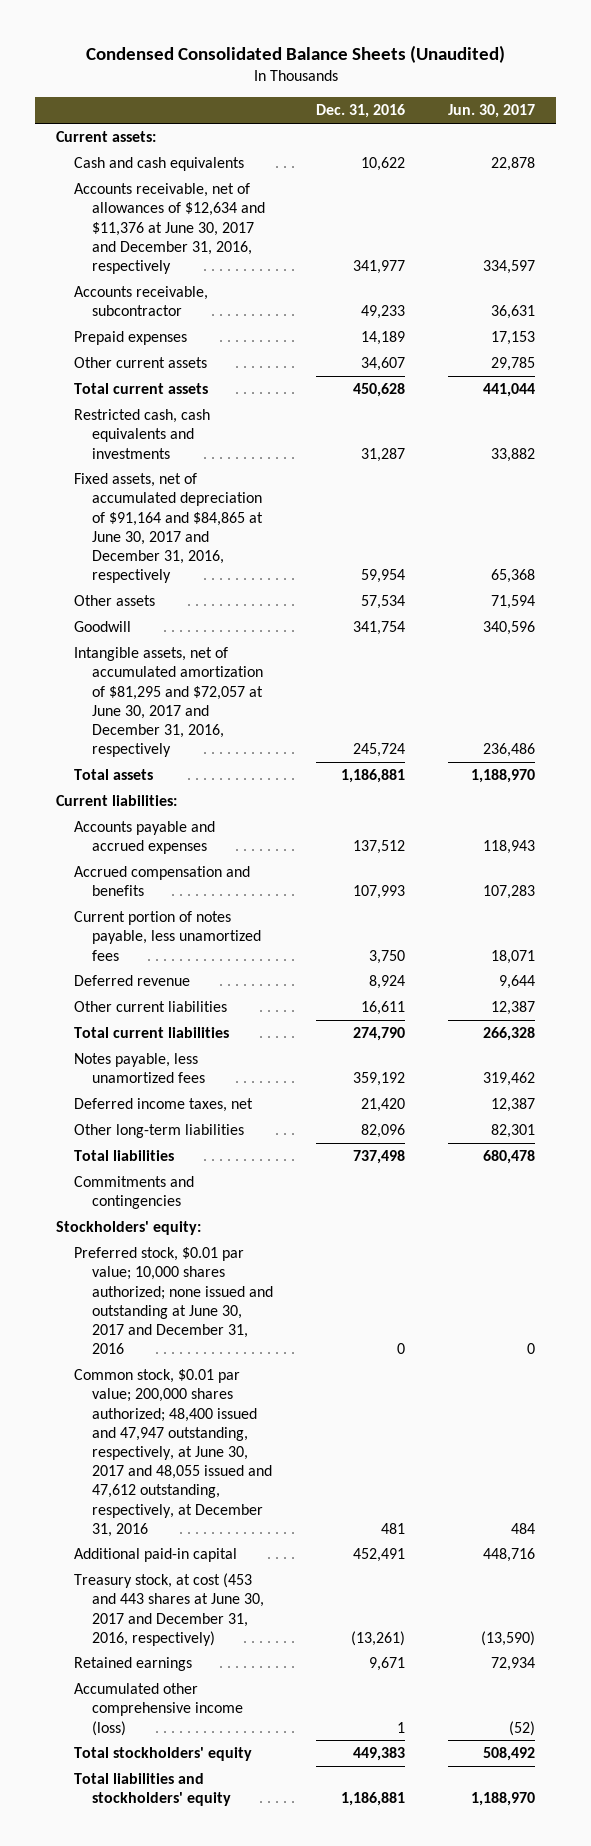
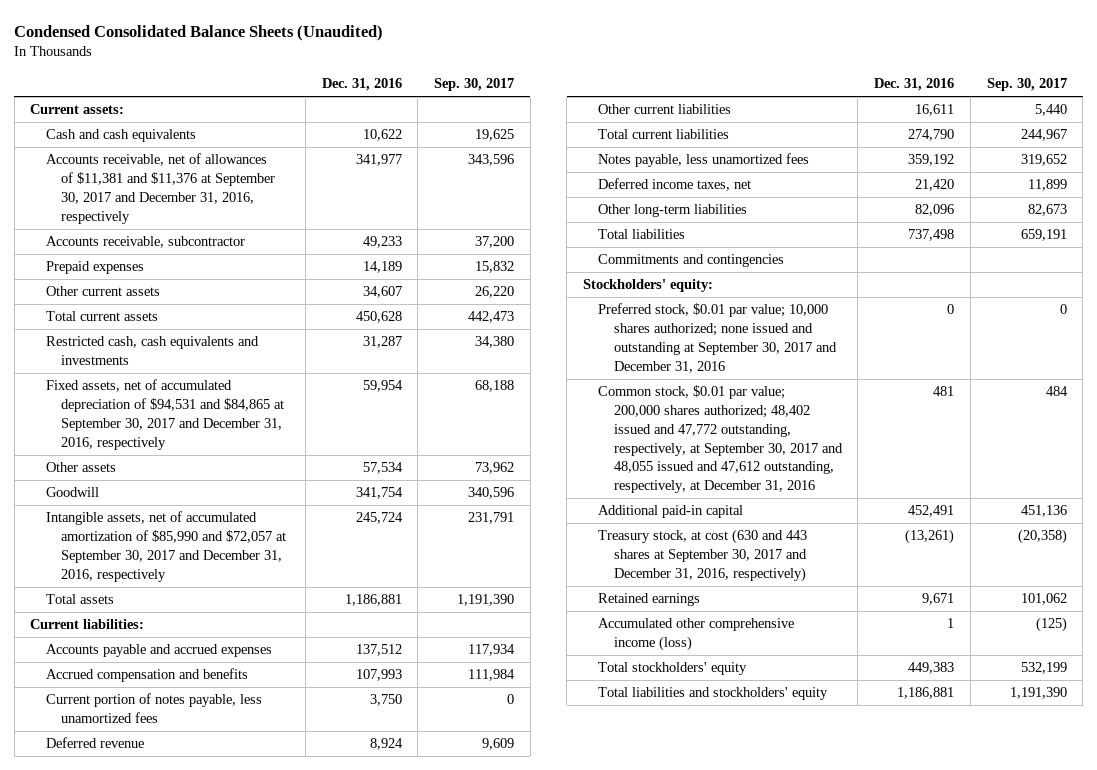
- | Dec. 31, 2016 | Jun. 30, 2017
+ | Dec. 31, 2016 | Sep. 30, 2017
- Accounts receivable, net of allowances of $12,634 and $11,376 at June 30, 2017 and December 31, 2016, respectively | 341,977 | 334,597
+ Accounts receivable, net of allowances of $11,381 and $11,376 at September 30, 2017 and December 31, 2016, respectively | 341,977 | 343,596
- Fixed assets, net of accumulated depreciation of $91,164 and $84,865 at June 30, 2017 and December 31, 2016, respectively | 59,954 | 65,368
+ Fixed assets, net of accumulated depreciation of $94,531 and $84,865 at September 30, 2017 and December 31, 2016, respectively | 59,954 | 68,188
- Intangible assets, net of accumulated amortization of $81,295 and $72,057 at June 30, 2017 and December 31, 2016, respectively | 245,724 | 236,486
+ Intangible assets, net of accumulated amortization of $85,990 and $72,057 at September 30, 2017 and December 31, 2016, respectively | 245,724 | 231,791
- Preferred stock, $0.01 par value; 10,000 shares authorized; none issued and outstanding at June 30, 2017 and December 31, 2016 | 0 | 0
- Common stock, $0.01 par value; 200,000 shares authorized; 48,400 issued and 47,947 outstanding, respectively, at June 30, 2017 and 48,055 issued and 47,612 outstanding, respectively, at December 31, 2016 | 481 | 484
+ Preferred stock, $0.01 par value; 10,000 shares authorized; none issued and outstanding at September 30, 2017 and December 31, 2016 | 0 | 0
+ Common stock, $0.01 par value; 200,000 shares authorized; 48,402 issued and 47,772 outstanding, respectively, at September 30, 2017 and 48,055 issued and 47,612 outstanding, respectively, at December 31, 2016 | 481 | 484
- Treasury stock, at cost (453 and 443 shares at June 30, 2017 and December 31, 2016, respectively) | (13,261) | (13,590)
+ Treasury stock, at cost (630 and 443 shares at September 30, 2017 and December 31, 2016, respectively) | (13,261) | (20,358)

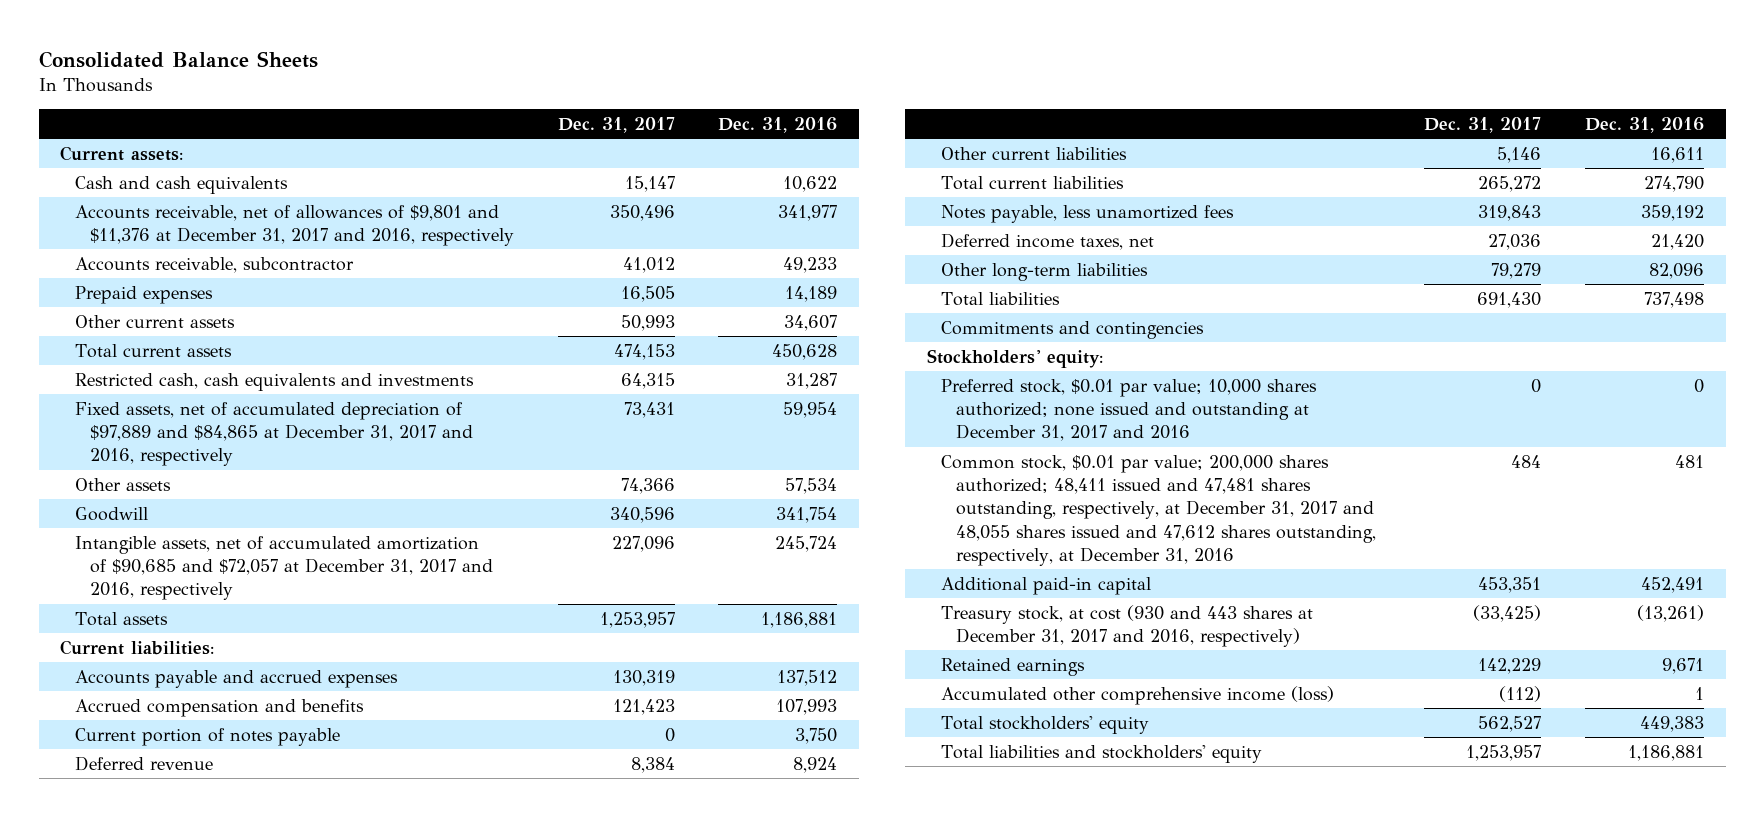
- Condensed Consolidated Balance Sheets (Unaudited)
+ Consolidated Balance Sheets
- | Dec. 31, 2016 | Sep. 30, 2017
+ | Dec. 31, 2017 | Dec. 31, 2016
- Accounts receivable, net of allowances of $11,381 and $11,376 at September 30, 2017 and December 31, 2016, respectively | 341,977 | 343,596
+ Accounts receivable, net of allowances of $9,801 and $11,376 at December 31, 2017 and 2016, respectively | 350,496 | 341,977
- Fixed assets, net of accumulated depreciation of $94,531 and $84,865 at September 30, 2017 and December 31, 2016, respectively | 59,954 | 68,188
+ Fixed assets, net of accumulated depreciation of $97,889 and $84,865 at December 31, 2017 and 2016, respectively | 73,431 | 59,954
- Intangible assets, net of accumulated amortization of $85,990 and $72,057 at September 30, 2017 and December 31, 2016, respectively | 245,724 | 231,791
+ Intangible assets, net of accumulated amortization of $90,685 and $72,057 at December 31, 2017 and 2016, respectively | 227,096 | 245,724
- Current portion of notes payable, less unamortized fees | 3,750 | 0
+ Current portion of notes payable | 0 | 3,750
- Preferred stock, $0.01 par value; 10,000 shares authorized; none issued and outstanding at September 30, 2017 and December 31, 2016 | 0 | 0
- Common stock, $0.01 par value; 200,000 shares authorized; 48,402 issued and 47,772 outstanding, respectively, at September 30, 2017 and 48,055 issued and 47,612 outstanding, respectively, at December 31, 2016 | 481 | 484
+ Preferred stock, $0.01 par value; 10,000 shares authorized; none issued and outstanding at December 31, 2017 and 2016 | 0 | 0
+ Common stock, $0.01 par value; 200,000 shares authorized; 48,411 issued and 47,481 shares outstanding, respectively, at December 31, 2017 and 48,055 shares issued and 47,612 shares outstanding, respectively, at December 31, 2016 | 484 | 481
- Treasury stock, at cost (630 and 443 shares at September 30, 2017 and December 31, 2016, respectively) | (13,261) | (20,358)
+ Treasury stock, at cost (930 and 443 shares at December 31, 2017 and 2016, respectively) | (33,425) | (13,261)

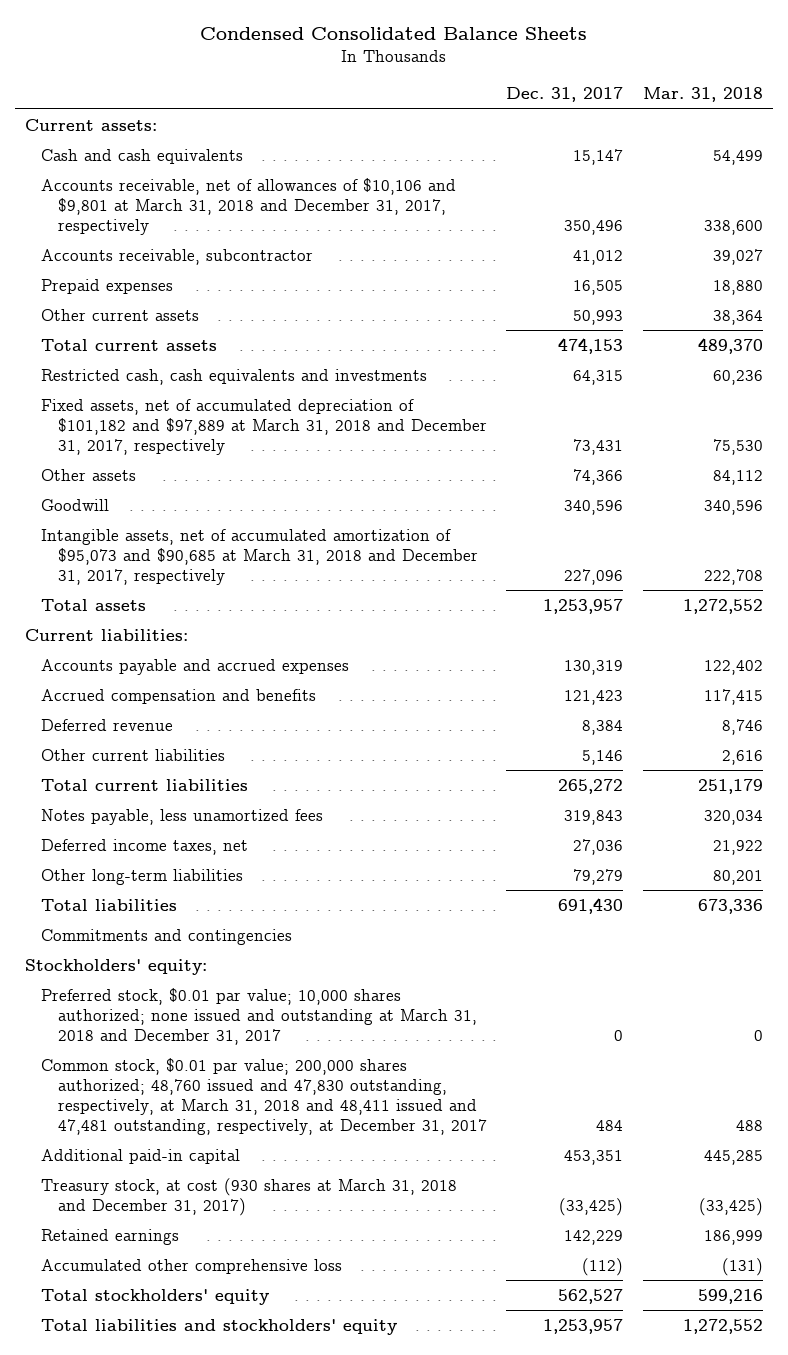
- Consolidated Balance Sheets
+ Condensed Consolidated Balance Sheets
- | Dec. 31, 2017 | Dec. 31, 2016
+ | Dec. 31, 2017 | Mar. 31, 2018
- Accounts receivable, net of allowances of $9,801 and $11,376 at December 31, 2017 and 2016, respectively | 350,496 | 341,977
+ Accounts receivable, net of allowances of $10,106 and $9,801 at March 31, 2018 and December 31, 2017, respectively | 350,496 | 338,600
- Fixed assets, net of accumulated depreciation of $97,889 and $84,865 at December 31, 2017 and 2016, respectively | 73,431 | 59,954
+ Fixed assets, net of accumulated depreciation of $101,182 and $97,889 at March 31, 2018 and December 31, 2017, respectively | 73,431 | 75,530
- Intangible assets, net of accumulated amortization of $90,685 and $72,057 at December 31, 2017 and 2016, respectively | 227,096 | 245,724
+ Intangible assets, net of accumulated amortization of $95,073 and $90,685 at March 31, 2018 and December 31, 2017, respectively | 227,096 | 222,708
- Current portion of notes payable | 0 | 3,750
- Preferred stock, $0.01 par value; 10,000 shares authorized; none issued and outstanding at December 31, 2017 and 2016 | 0 | 0
- Common stock, $0.01 par value; 200,000 shares authorized; 48,411 issued and 47,481 shares outstanding, respectively, at December 31, 2017 and 48,055 shares issued and 47,612 shares outstanding, respectively, at December 31, 2016 | 484 | 481
+ Preferred stock, $0.01 par value; 10,000 shares authorized; none issued and outstanding at March 31, 2018 and December 31, 2017 | 0 | 0
+ Common stock, $0.01 par value; 200,000 shares authorized; 48,760 issued and 47,830 outstanding, respectively, at March 31, 2018 and 48,411 issued and 47,481 outstanding, respectively, at December 31, 2017 | 484 | 488
- Treasury stock, at cost (930 and 443 shares at December 31, 2017 and 2016, respectively) | (33,425) | (13,261)
+ Treasury stock, at cost (930 shares at March 31, 2018 and December 31, 2017) | (33,425) | (33,425)
- Accumulated other comprehensive income (loss) | (112) | 1
+ Accumulated other comprehensive loss | (112) | (131)

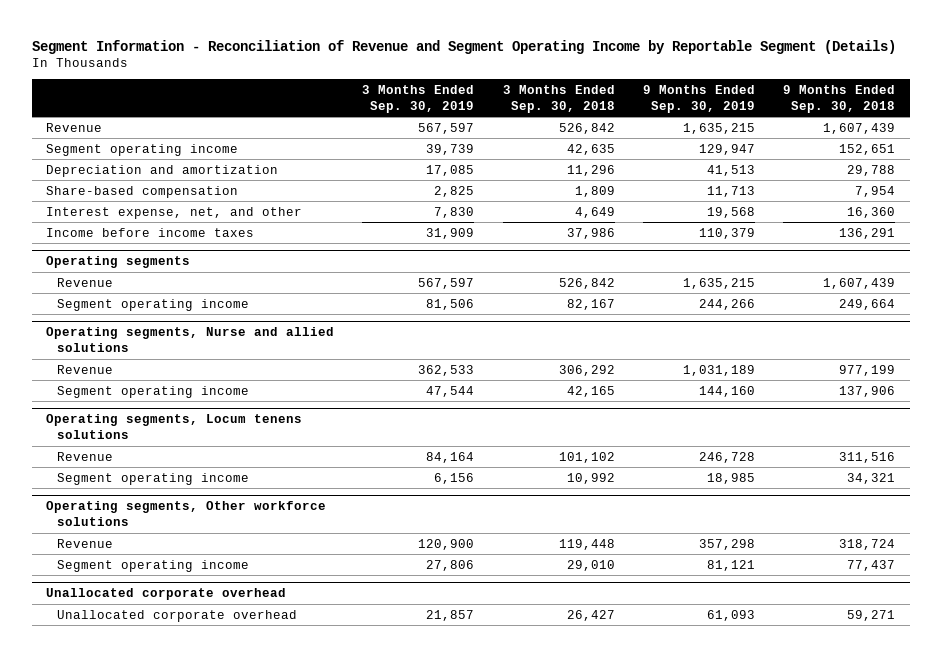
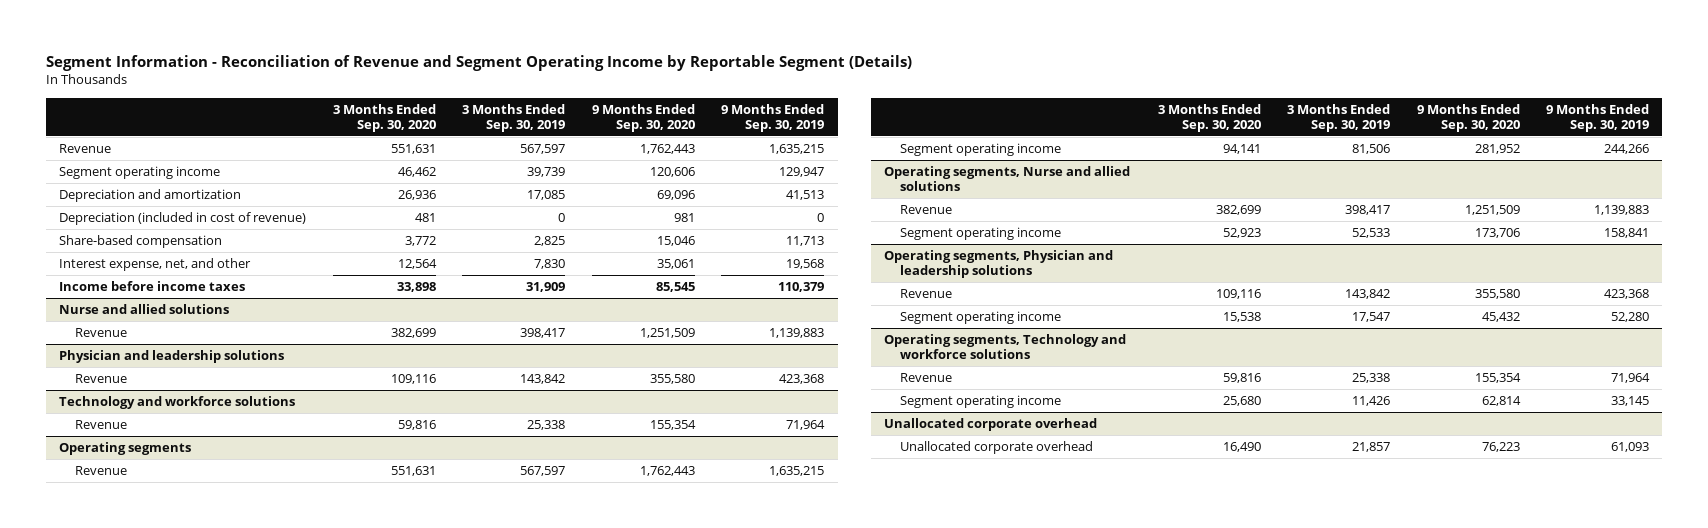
- | 3 Months Ended Sep. 30, 2019 | 3 Months Ended Sep. 30, 2018 | 9 Months Ended Sep. 30, 2019 | 9 Months Ended Sep. 30, 2018
+ | 3 Months Ended Sep. 30, 2020 | 3 Months Ended Sep. 30, 2019 | 9 Months Ended Sep. 30, 2020 | 9 Months Ended Sep. 30, 2019
+ Depreciation (included in cost of revenue) | 481 | 0 | 981 | 0
+ Nurse and allied solutions
+ Revenue | 382,699 | 398,417 | 1,251,509 | 1,139,883
+ Physician and leadership solutions
+ Revenue | 109,116 | 143,842 | 355,580 | 423,368
+ Technology and workforce solutions
+ Revenue | 59,816 | 25,338 | 155,354 | 71,964
@ Operating segments, Nurse and allied solutions
- Revenue | 362,533 | 306,292 | 1,031,189 | 977,199
- Segment operating income | 47,544 | 42,165 | 144,160 | 137,906
- Operating segments, Locum tenens solutions
- Revenue | 84,164 | 101,102 | 246,728 | 311,516
- Segment operating income | 6,156 | 10,992 | 18,985 | 34,321
- Operating segments, Other workforce solutions
- Revenue | 120,900 | 119,448 | 357,298 | 318,724
- Segment operating income | 27,806 | 29,010 | 81,121 | 77,437
@ Operating segments, Nurse and allied solutions
+ Revenue | 382,699 | 398,417 | 1,251,509 | 1,139,883
+ Segment operating income | 52,923 | 52,533 | 173,706 | 158,841
+ Operating segments, Physician and leadership solutions
+ Revenue | 109,116 | 143,842 | 355,580 | 423,368
+ Segment operating income | 15,538 | 17,547 | 45,432 | 52,280
+ Operating segments, Technology and workforce solutions
+ Revenue | 59,816 | 25,338 | 155,354 | 71,964
+ Segment operating income | 25,680 | 11,426 | 62,814 | 33,145

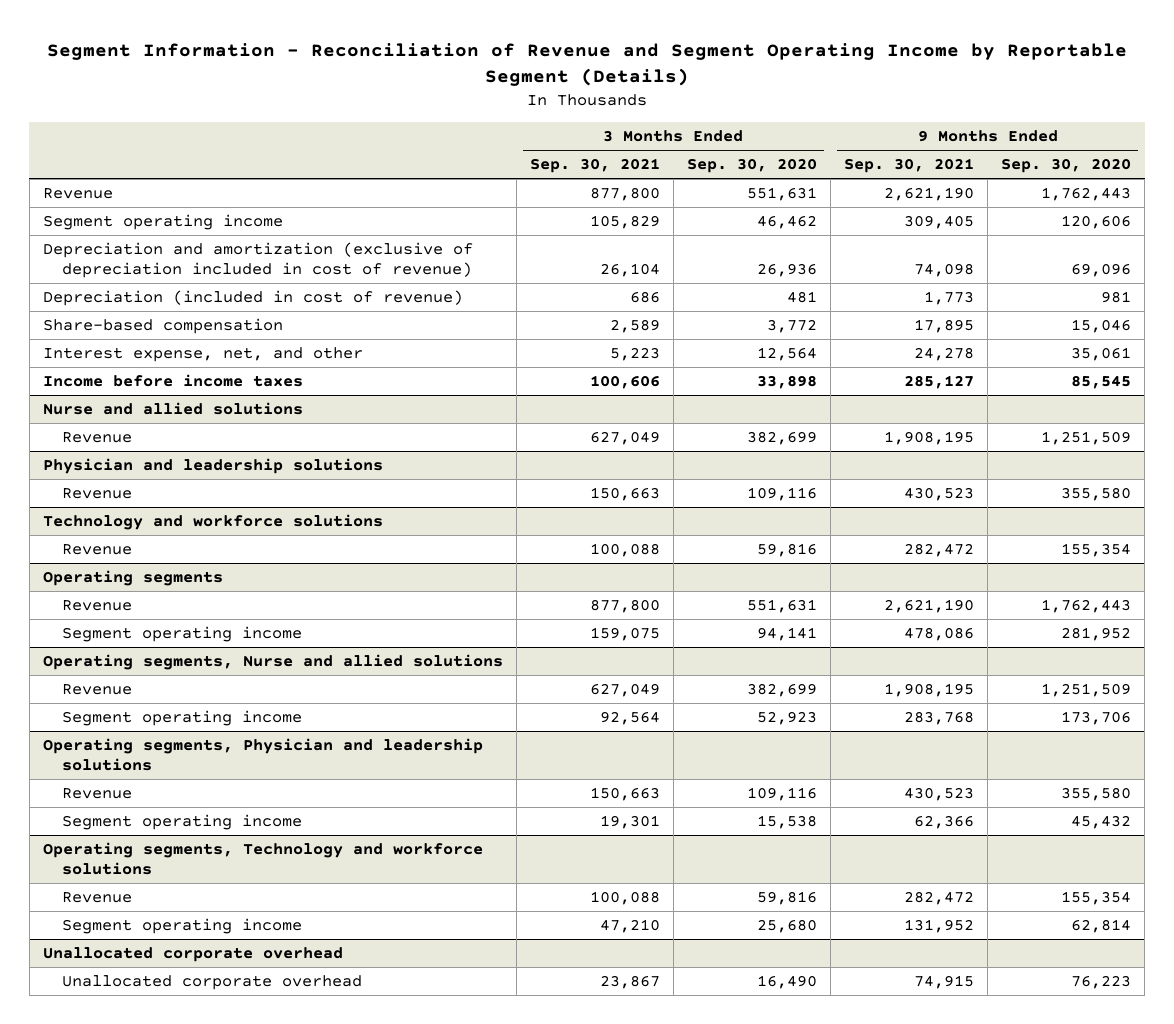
- | 3 Months Ended Sep. 30, 2020 | 3 Months Ended Sep. 30, 2019 | 9 Months Ended Sep. 30, 2020 | 9 Months Ended Sep. 30, 2019
+ | 3 Months Ended Sep. 30, 2021 | 3 Months Ended Sep. 30, 2020 | 9 Months Ended Sep. 30, 2021 | 9 Months Ended Sep. 30, 2020
- Depreciation and amortization | 26,936 | 17,085 | 69,096 | 41,513
+ Depreciation and amortization (exclusive of depreciation included in cost of revenue) | 26,104 | 26,936 | 74,098 | 69,096

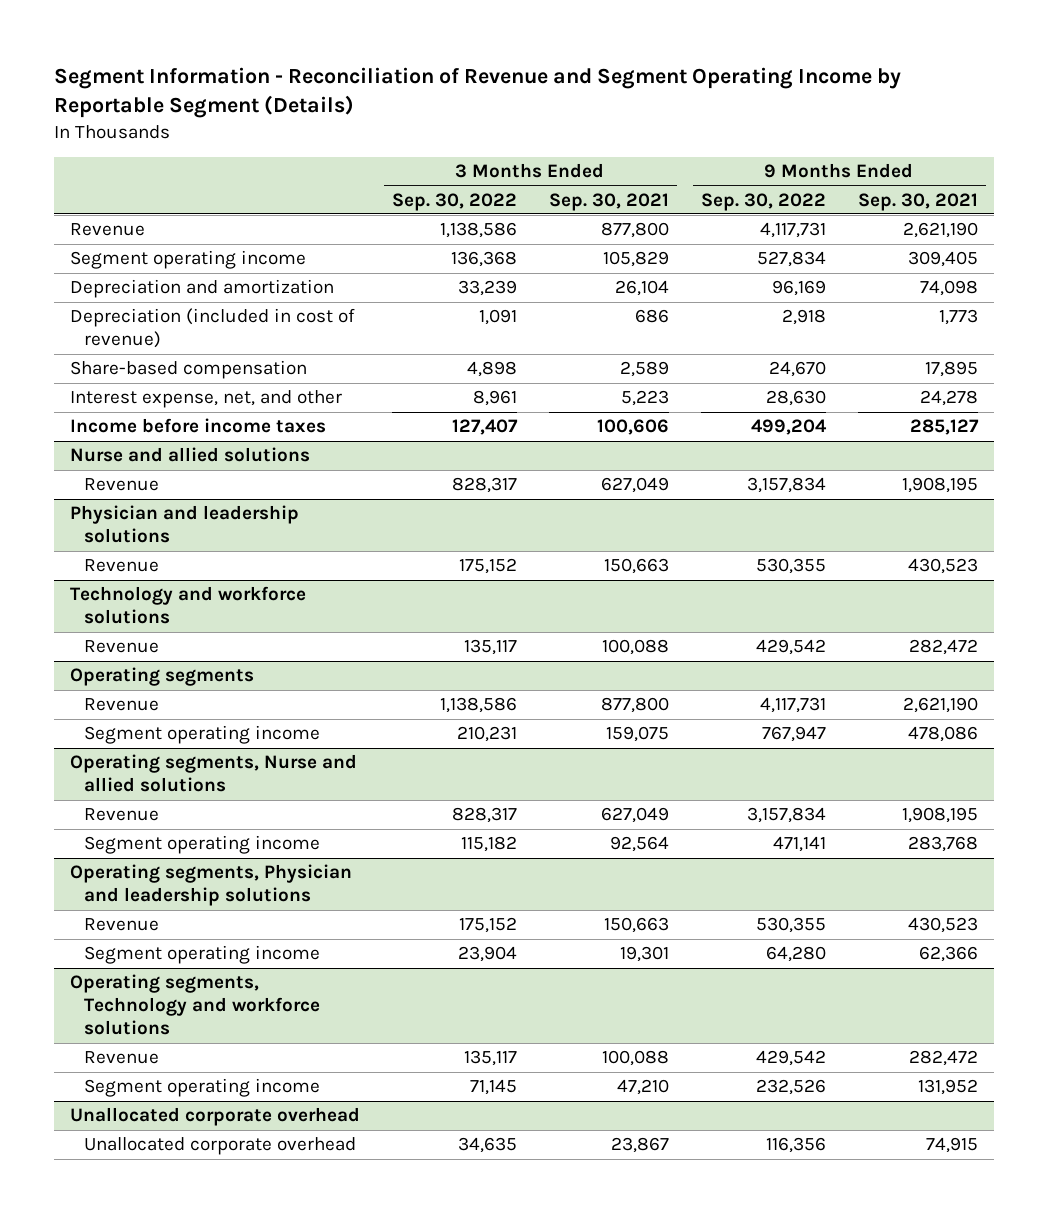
- | 3 Months Ended Sep. 30, 2021 | 3 Months Ended Sep. 30, 2020 | 9 Months Ended Sep. 30, 2021 | 9 Months Ended Sep. 30, 2020
+ | 3 Months Ended Sep. 30, 2022 | 3 Months Ended Sep. 30, 2021 | 9 Months Ended Sep. 30, 2022 | 9 Months Ended Sep. 30, 2021
- Depreciation and amortization (exclusive of depreciation included in cost of revenue) | 26,104 | 26,936 | 74,098 | 69,096
+ Depreciation and amortization | 33,239 | 26,104 | 96,169 | 74,098

